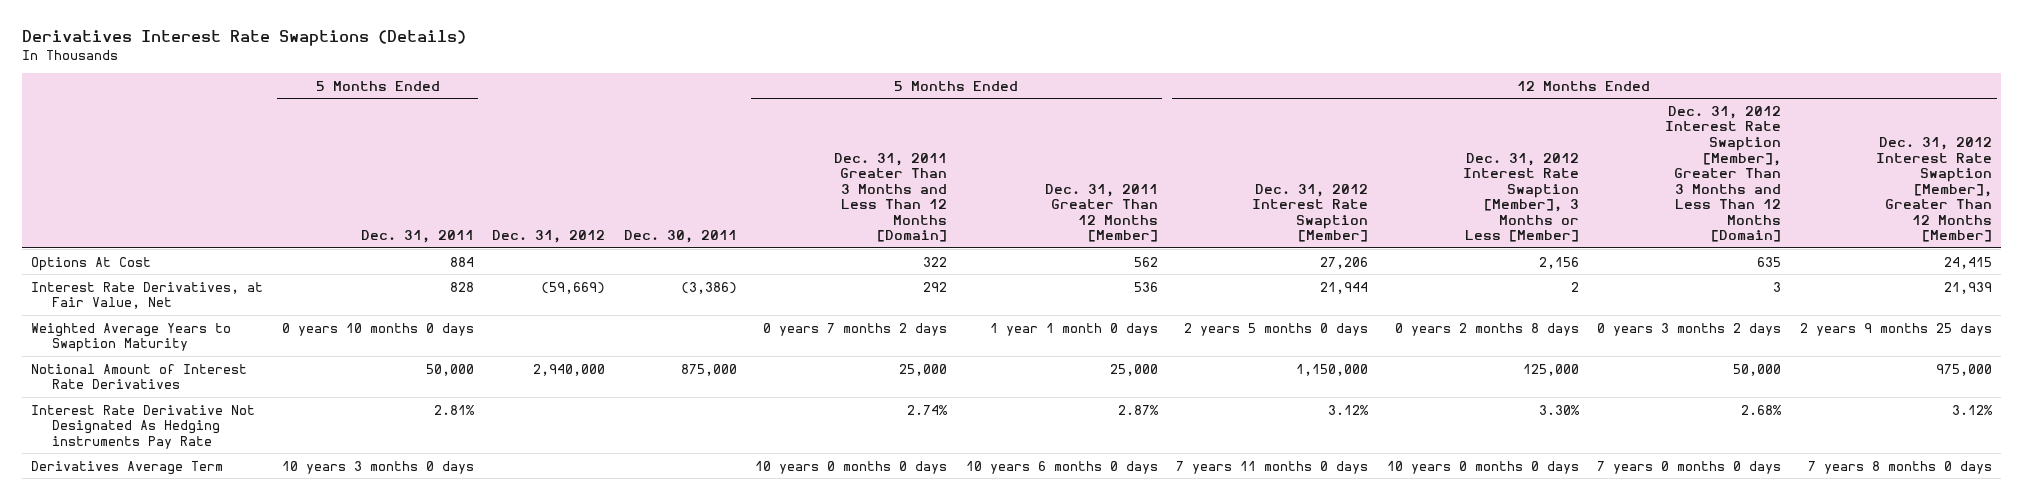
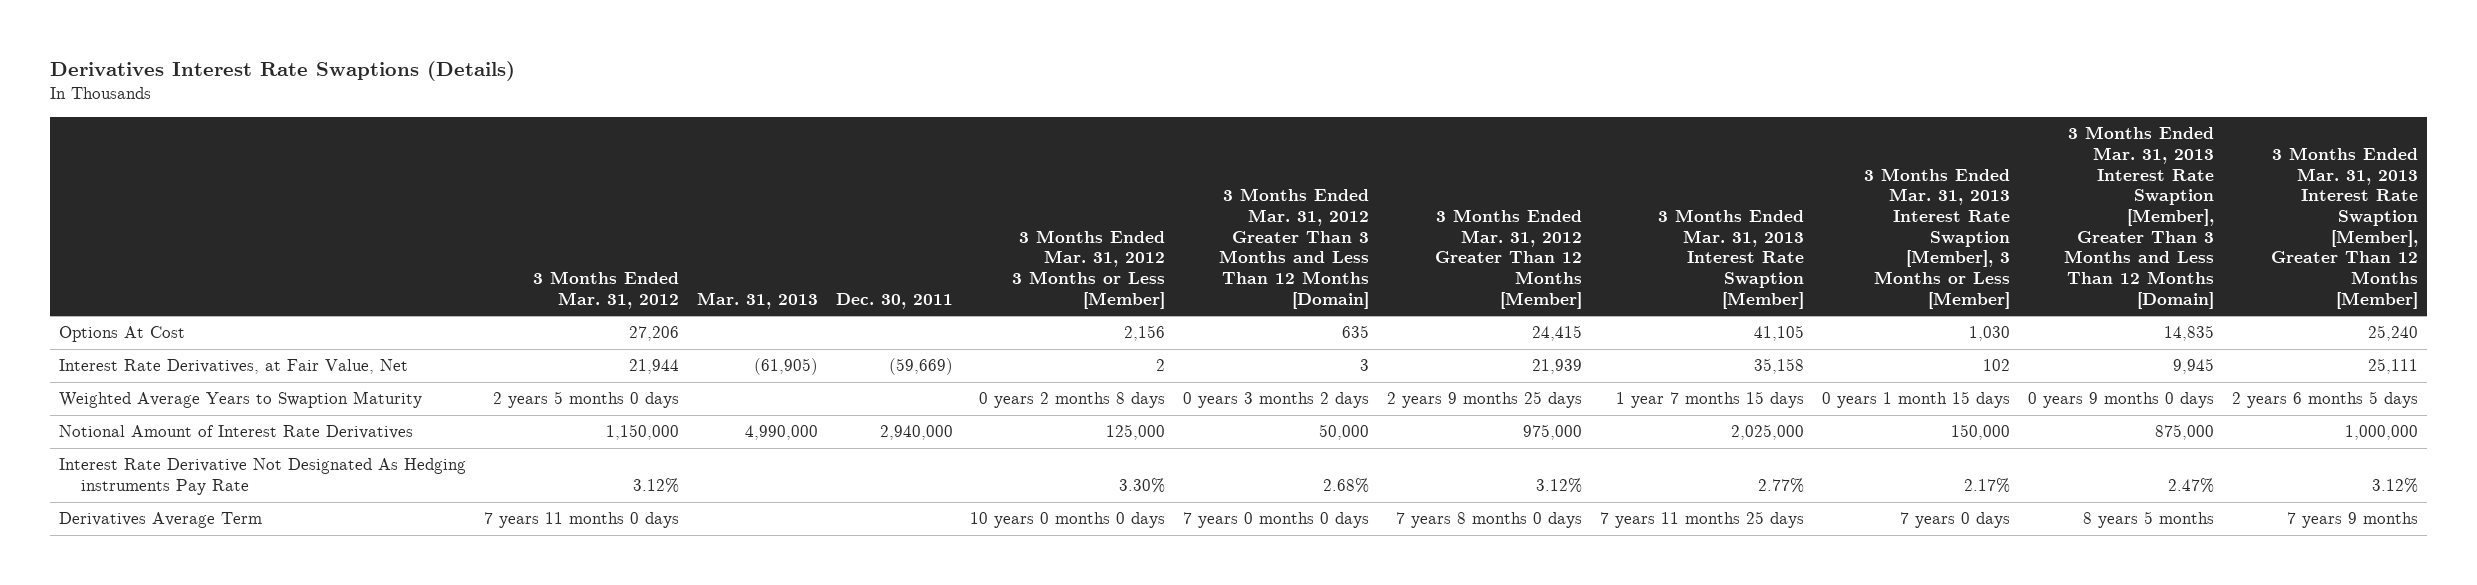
- | 5 Months Ended Dec. 31, 2011 | Dec. 31, 2012 | Dec. 30, 2011 | 5 Months Ended Dec. 31, 2011 Greater Than 3 Months and Less Than 12 Months [Domain] | 5 Months Ended Dec. 31, 2011 Greater Than 12 Months [Member] | 12 Months Ended Dec. 31, 2012 Interest Rate Swaption [Member] | 12 Months Ended Dec. 31, 2012 Interest Rate Swaption [Member], 3 Months or Less [Member] | 12 Months Ended Dec. 31, 2012 Interest Rate Swaption [Member], Greater Than 3 Months and Less Than 12 Months [Domain] | 12 Months Ended Dec. 31, 2012 Interest Rate Swaption [Member], Greater Than 12 Months [Member]
+ | 3 Months Ended Mar. 31, 2012 | Mar. 31, 2013 | Dec. 30, 2011 | 3 Months Ended Mar. 31, 2012 3 Months or Less [Member] | 3 Months Ended Mar. 31, 2012 Greater Than 3 Months and Less Than 12 Months [Domain] | 3 Months Ended Mar. 31, 2012 Greater Than 12 Months [Member] | 3 Months Ended Mar. 31, 2013 Interest Rate Swaption [Member] | 3 Months Ended Mar. 31, 2013 Interest Rate Swaption [Member], 3 Months or Less [Member] | 3 Months Ended Mar. 31, 2013 Interest Rate Swaption [Member], Greater Than 3 Months and Less Than 12 Months [Domain] | 3 Months Ended Mar. 31, 2013 Interest Rate Swaption [Member], Greater Than 12 Months [Member]
- Interest Rate Derivatives, at Fair Value, Net | 828 | (59,669) | (3,386) | 292 | 536 | 21,944 | 2 | 3 | 21,939
+ Interest Rate Derivatives, at Fair Value, Net | 21,944 | (61,905) | (59,669) | 2 | 3 | 21,939 | 35,158 | 102 | 9,945 | 25,111
- Notional Amount of Interest Rate Derivatives | 50,000 | 2,940,000 | 875,000 | 25,000 | 25,000 | 1,150,000 | 125,000 | 50,000 | 975,000
+ Notional Amount of Interest Rate Derivatives | 1,150,000 | 4,990,000 | 2,940,000 | 125,000 | 50,000 | 975,000 | 2,025,000 | 150,000 | 875,000 | 1,000,000

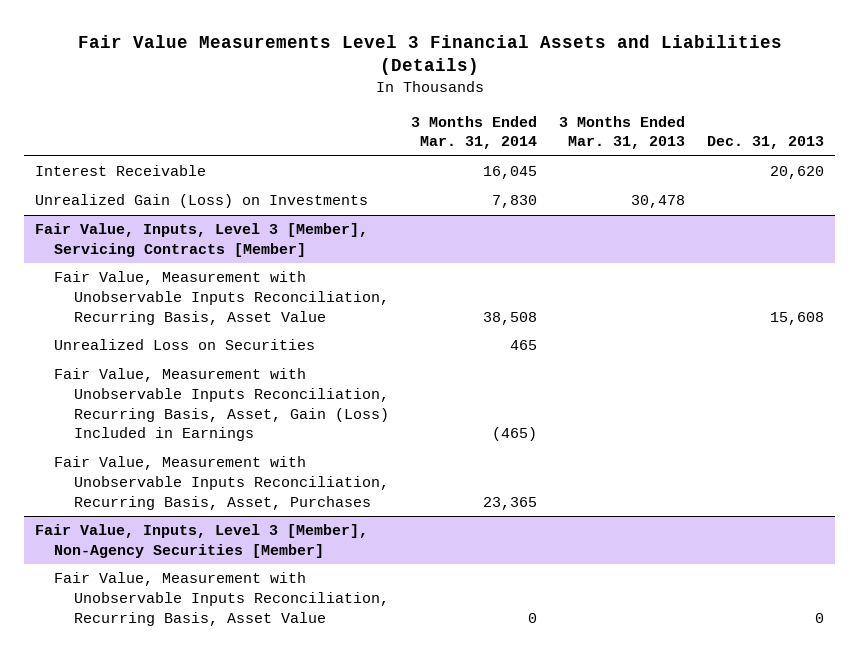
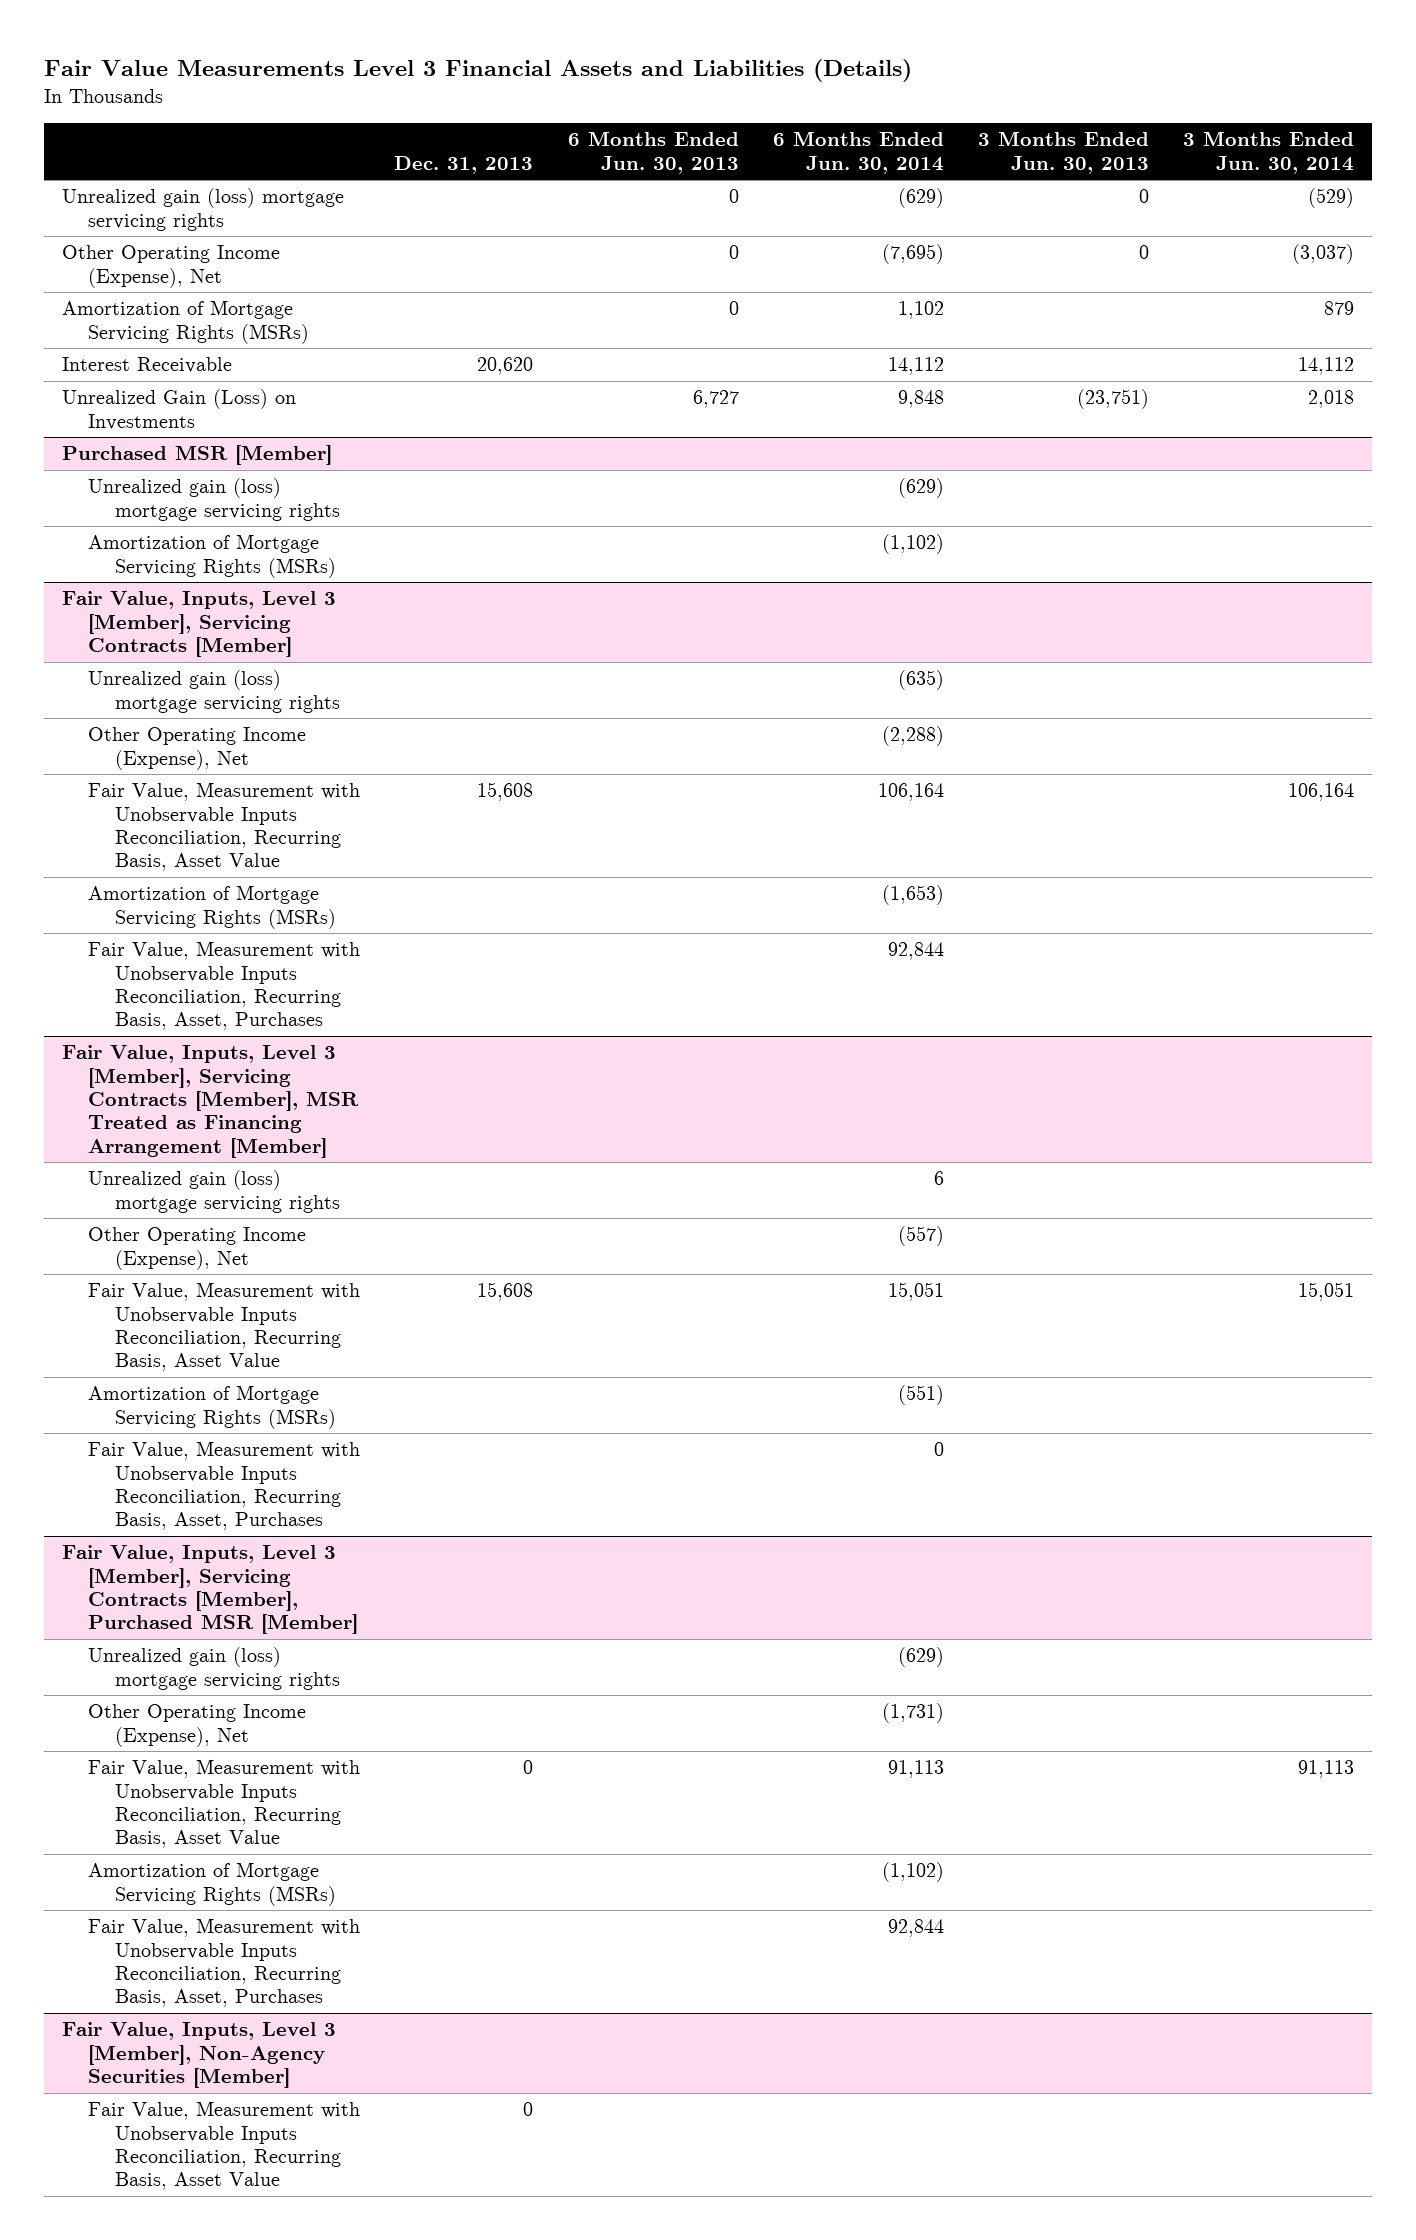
- | 3 Months Ended Mar. 31, 2014 | 3 Months Ended Mar. 31, 2013 | Dec. 31, 2013
+ | Dec. 31, 2013 | 6 Months Ended Jun. 30, 2013 | 6 Months Ended Jun. 30, 2014 | 3 Months Ended Jun. 30, 2013 | 3 Months Ended Jun. 30, 2014
+ Unrealized gain (loss) mortgage servicing rights | | 0 | (629) | 0 | (529)
+ Other Operating Income (Expense), Net | | 0 | (7,695) | 0 | (3,037)
+ Amortization of Mortgage Servicing Rights (MSRs) | | 0 | 1,102 | | 879
+ Purchased MSR [Member]
+ Unrealized gain (loss) mortgage servicing rights | | | (629) | |
+ Amortization of Mortgage Servicing Rights (MSRs) | | | (1,102) | |
@ Fair Value, Inputs, Level 3 [Member], Servicing Contracts [Member]
+ Unrealized gain (loss) mortgage servicing rights | | | (635) | |
+ Other Operating Income (Expense), Net | | | (2,288) | |
- Unrealized Loss on Securities | 465 | |
- Fair Value, Measurement with Unobservable Inputs Reconciliation, Recurring Basis, Asset, Gain (Loss) Included in Earnings | (465) | |
+ Amortization of Mortgage Servicing Rights (MSRs) | | | (1,653) | |
+ Fair Value, Inputs, Level 3 [Member], Servicing Contracts [Member], MSR Treated as Financing Arrangement [Member]
+ Unrealized gain (loss) mortgage servicing rights | | | 6 | |
+ Other Operating Income (Expense), Net | | | (557) | |
+ Fair Value, Measurement with Unobservable Inputs Reconciliation, Recurring Basis, Asset Value | 15,608 | | 15,051 | | 15,051
+ Amortization of Mortgage Servicing Rights (MSRs) | | | (551) | |
+ Fair Value, Measurement with Unobservable Inputs Reconciliation, Recurring Basis, Asset, Purchases | | | 0 | |
+ Fair Value, Inputs, Level 3 [Member], Servicing Contracts [Member], Purchased MSR [Member]
+ Unrealized gain (loss) mortgage servicing rights | | | (629) | |
+ Other Operating Income (Expense), Net | | | (1,731) | |
+ Fair Value, Measurement with Unobservable Inputs Reconciliation, Recurring Basis, Asset Value | 0 | | 91,113 | | 91,113
+ Amortization of Mortgage Servicing Rights (MSRs) | | | (1,102) | |
+ Fair Value, Measurement with Unobservable Inputs Reconciliation, Recurring Basis, Asset, Purchases | | | 92,844 | |

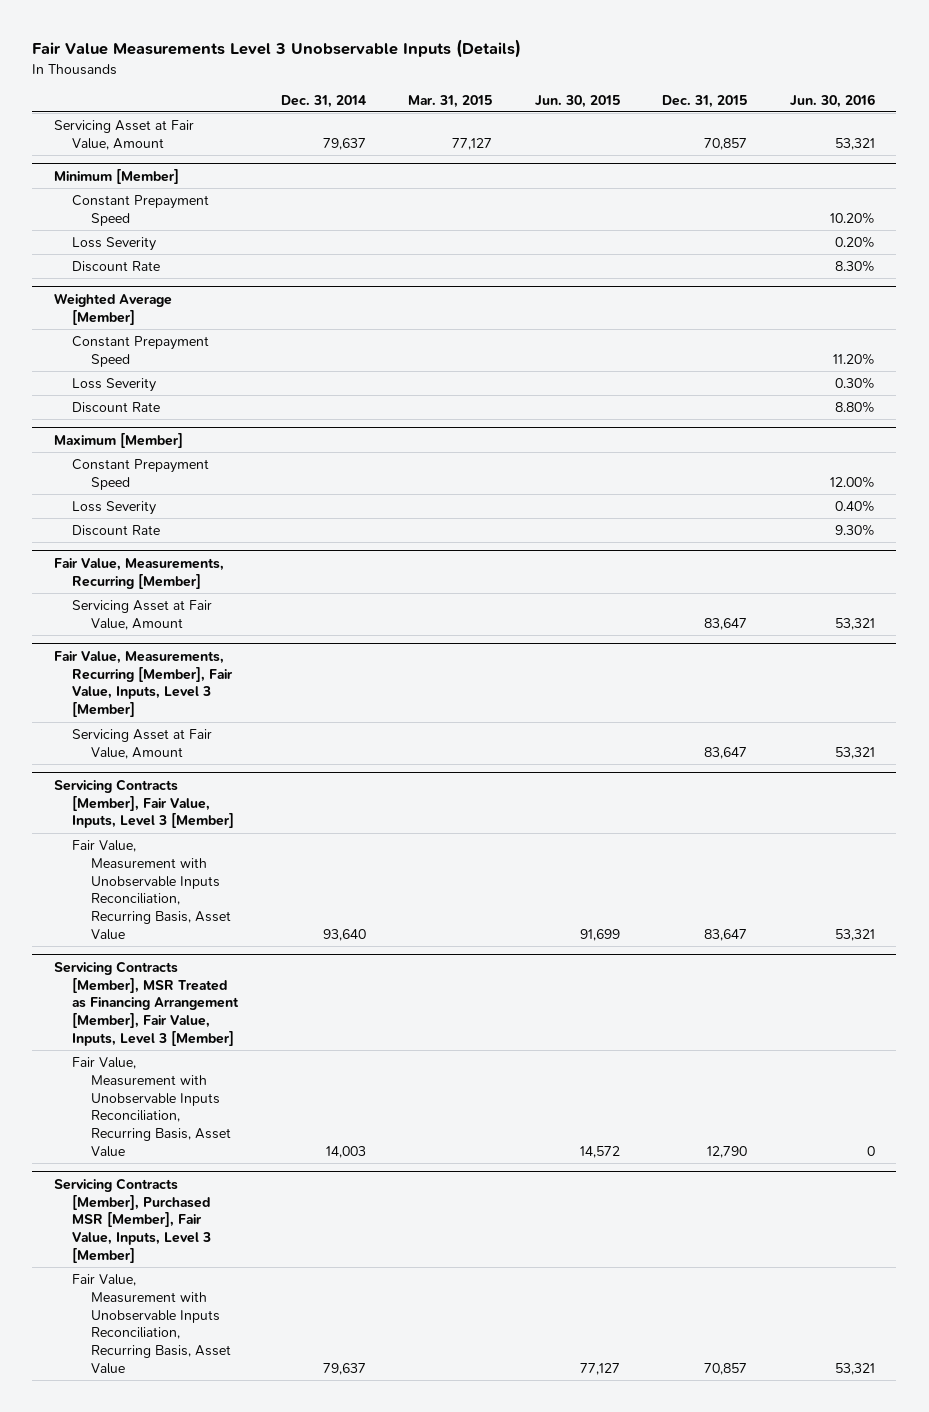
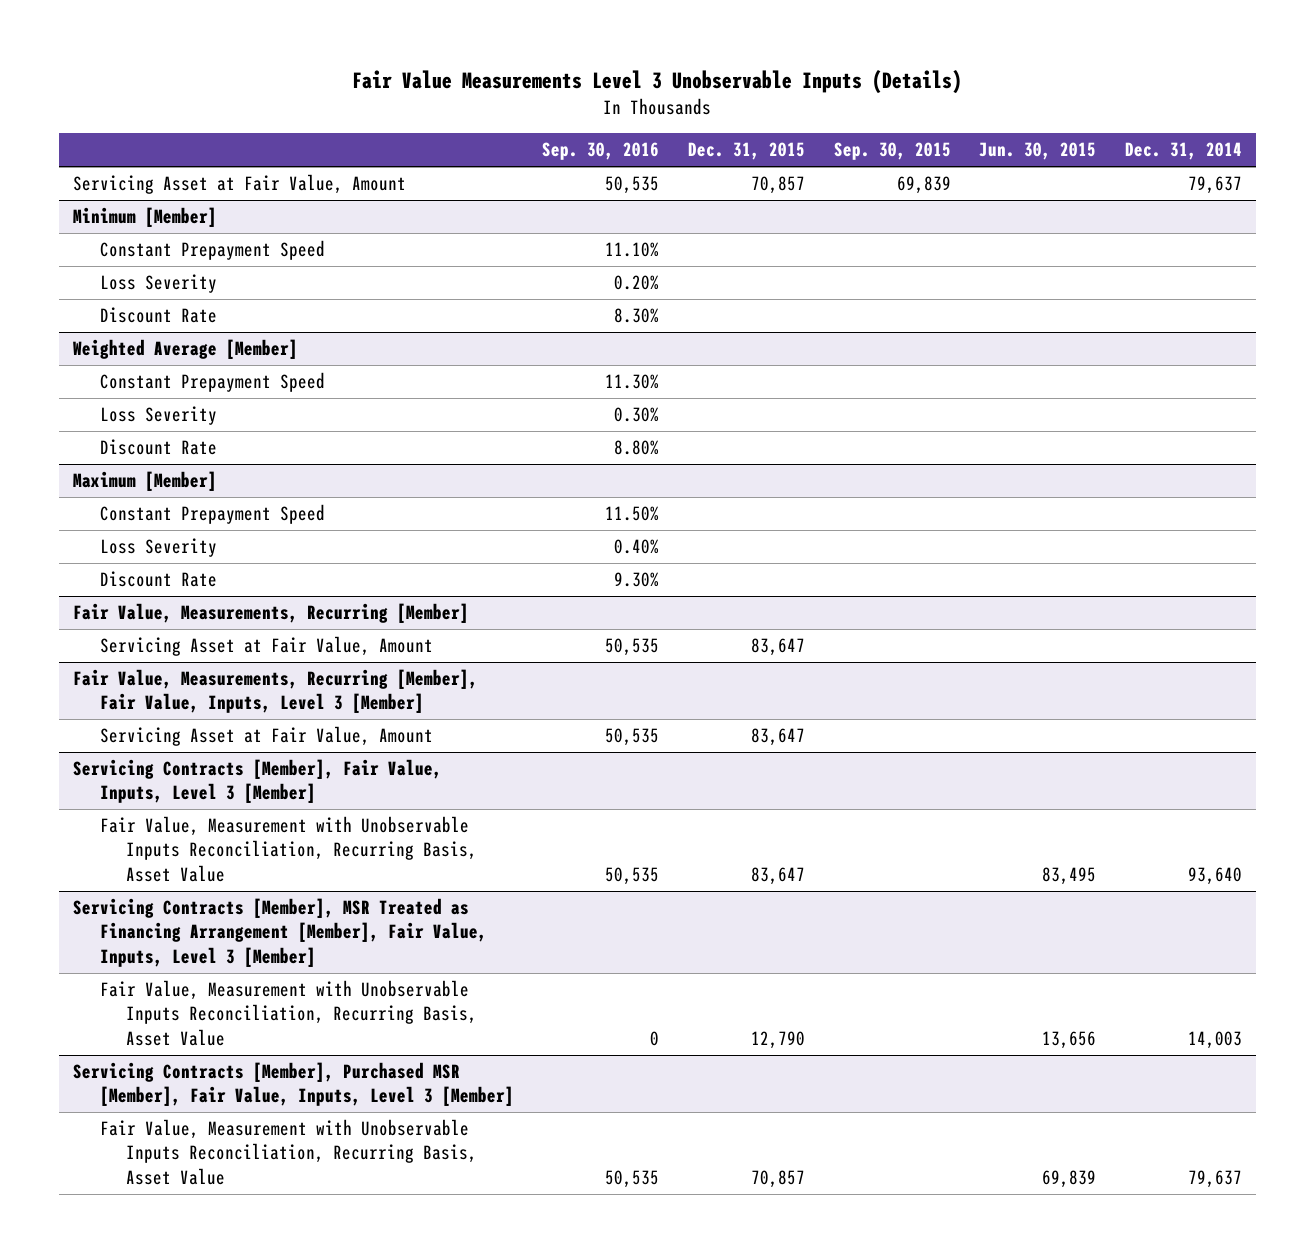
- | Dec. 31, 2014 | Mar. 31, 2015 | Jun. 30, 2015 | Dec. 31, 2015 | Jun. 30, 2016
+ | Sep. 30, 2016 | Dec. 31, 2015 | Sep. 30, 2015 | Jun. 30, 2015 | Dec. 31, 2014
@ Servicing Contracts [Member], Fair Value, Inputs, Level 3 [Member]
- Fair Value, Measurement with Unobservable Inputs Reconciliation, Recurring Basis, Asset Value | 93,640 | | 91,699 | 83,647 | 53,321
+ Fair Value, Measurement with Unobservable Inputs Reconciliation, Recurring Basis, Asset Value | 50,535 | 83,647 | | 83,495 | 93,640
@ Servicing Contracts [Member], MSR Treated as Financing Arrangement [Member], Fair Value, Inputs, Level 3 [Member]
- Fair Value, Measurement with Unobservable Inputs Reconciliation, Recurring Basis, Asset Value | 14,003 | | 14,572 | 12,790 | 0
+ Fair Value, Measurement with Unobservable Inputs Reconciliation, Recurring Basis, Asset Value | 0 | 12,790 | | 13,656 | 14,003
@ Servicing Contracts [Member], Purchased MSR [Member], Fair Value, Inputs, Level 3 [Member]
- Fair Value, Measurement with Unobservable Inputs Reconciliation, Recurring Basis, Asset Value | 79,637 | | 77,127 | 70,857 | 53,321
+ Fair Value, Measurement with Unobservable Inputs Reconciliation, Recurring Basis, Asset Value | 50,535 | 70,857 | | 69,839 | 79,637

